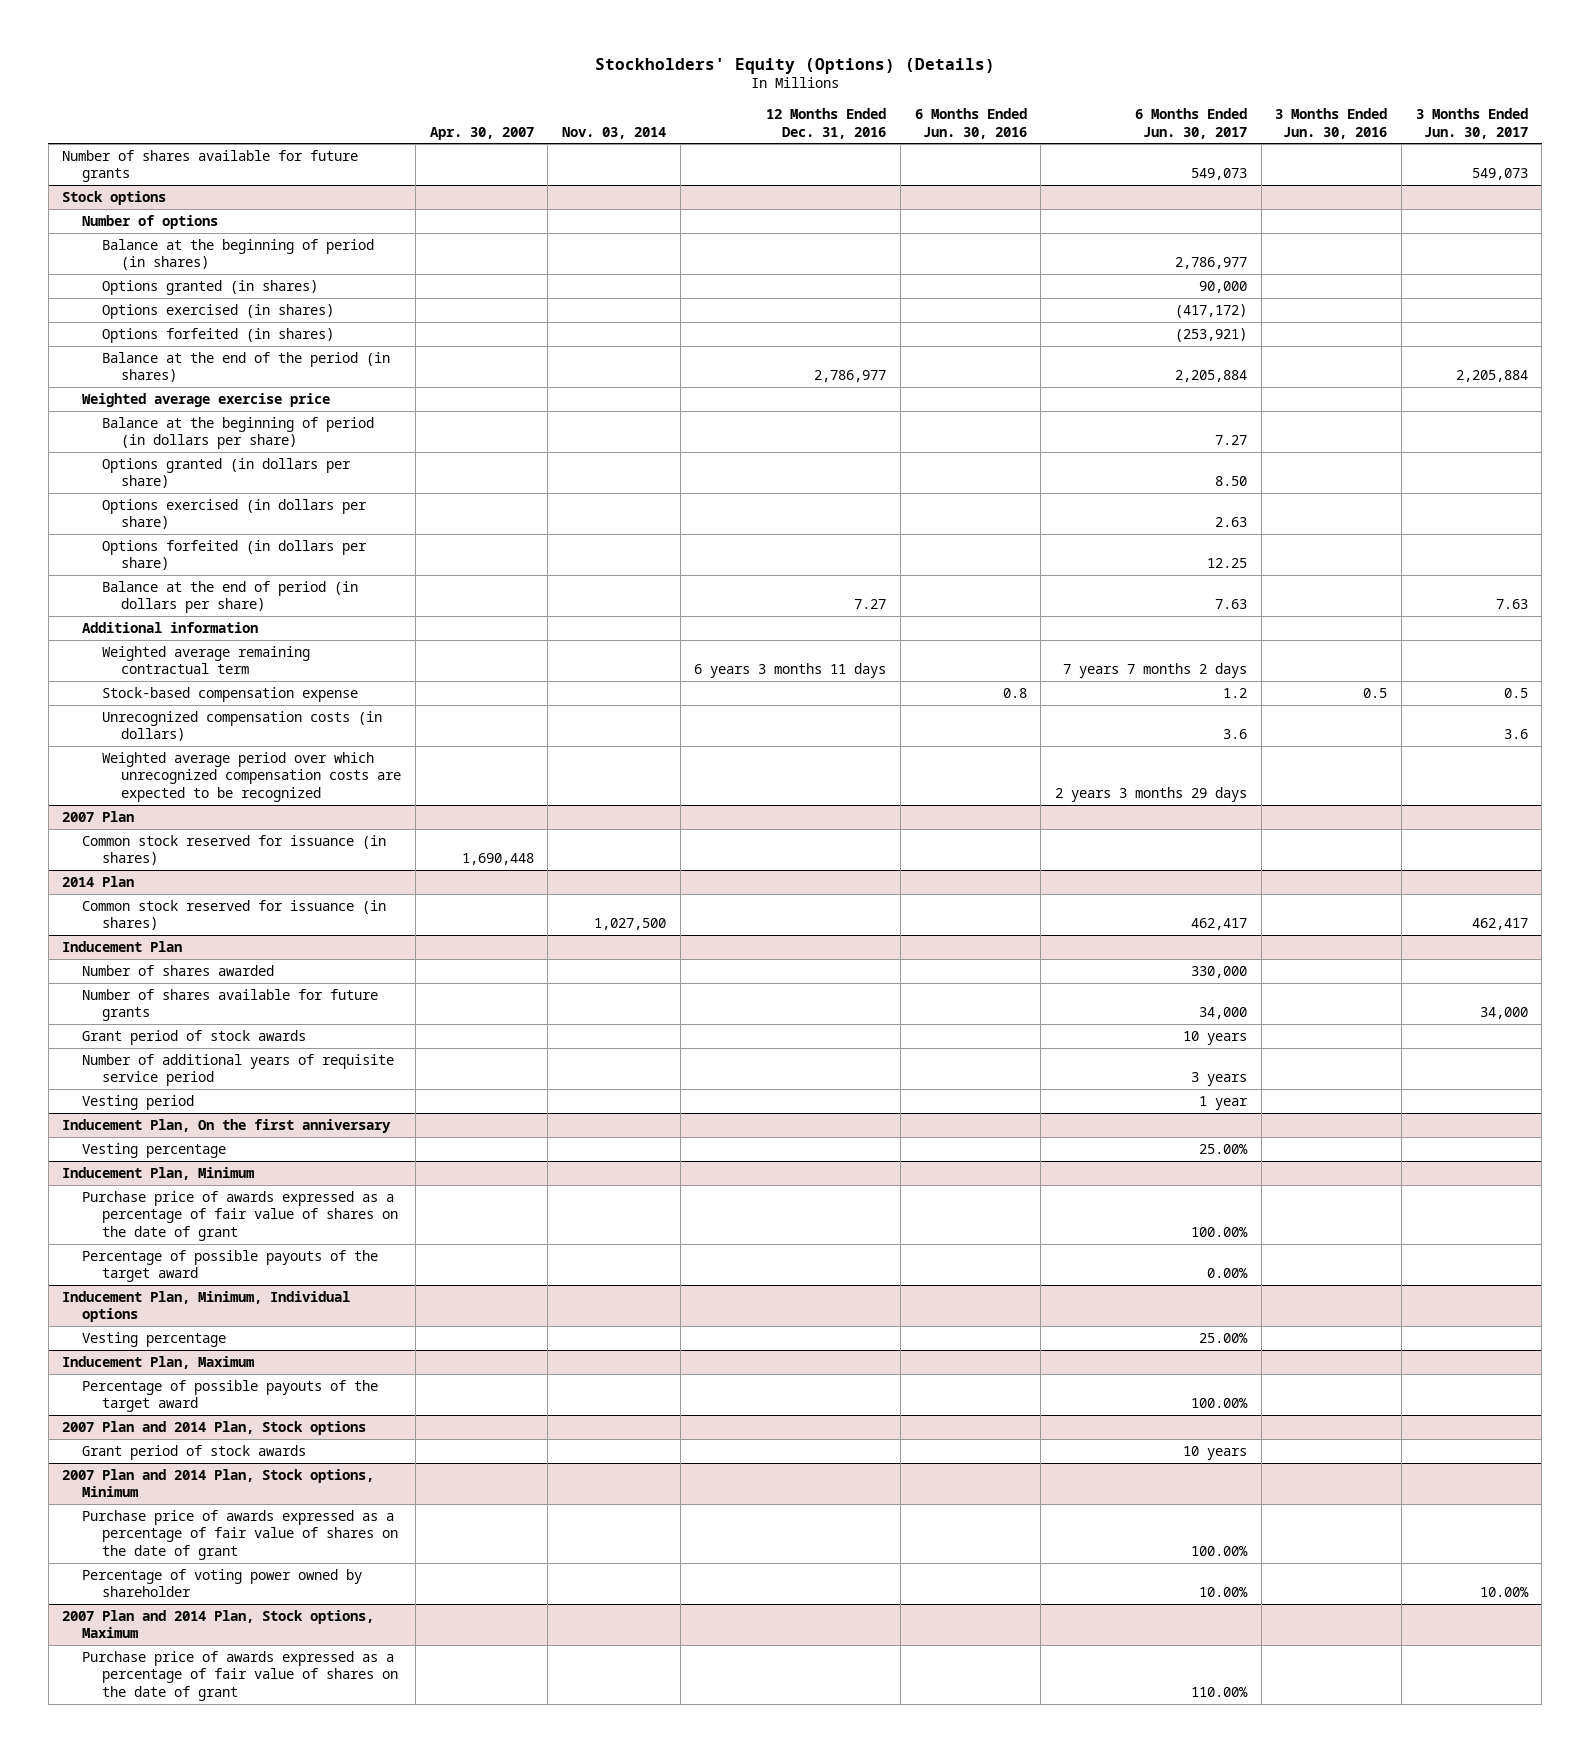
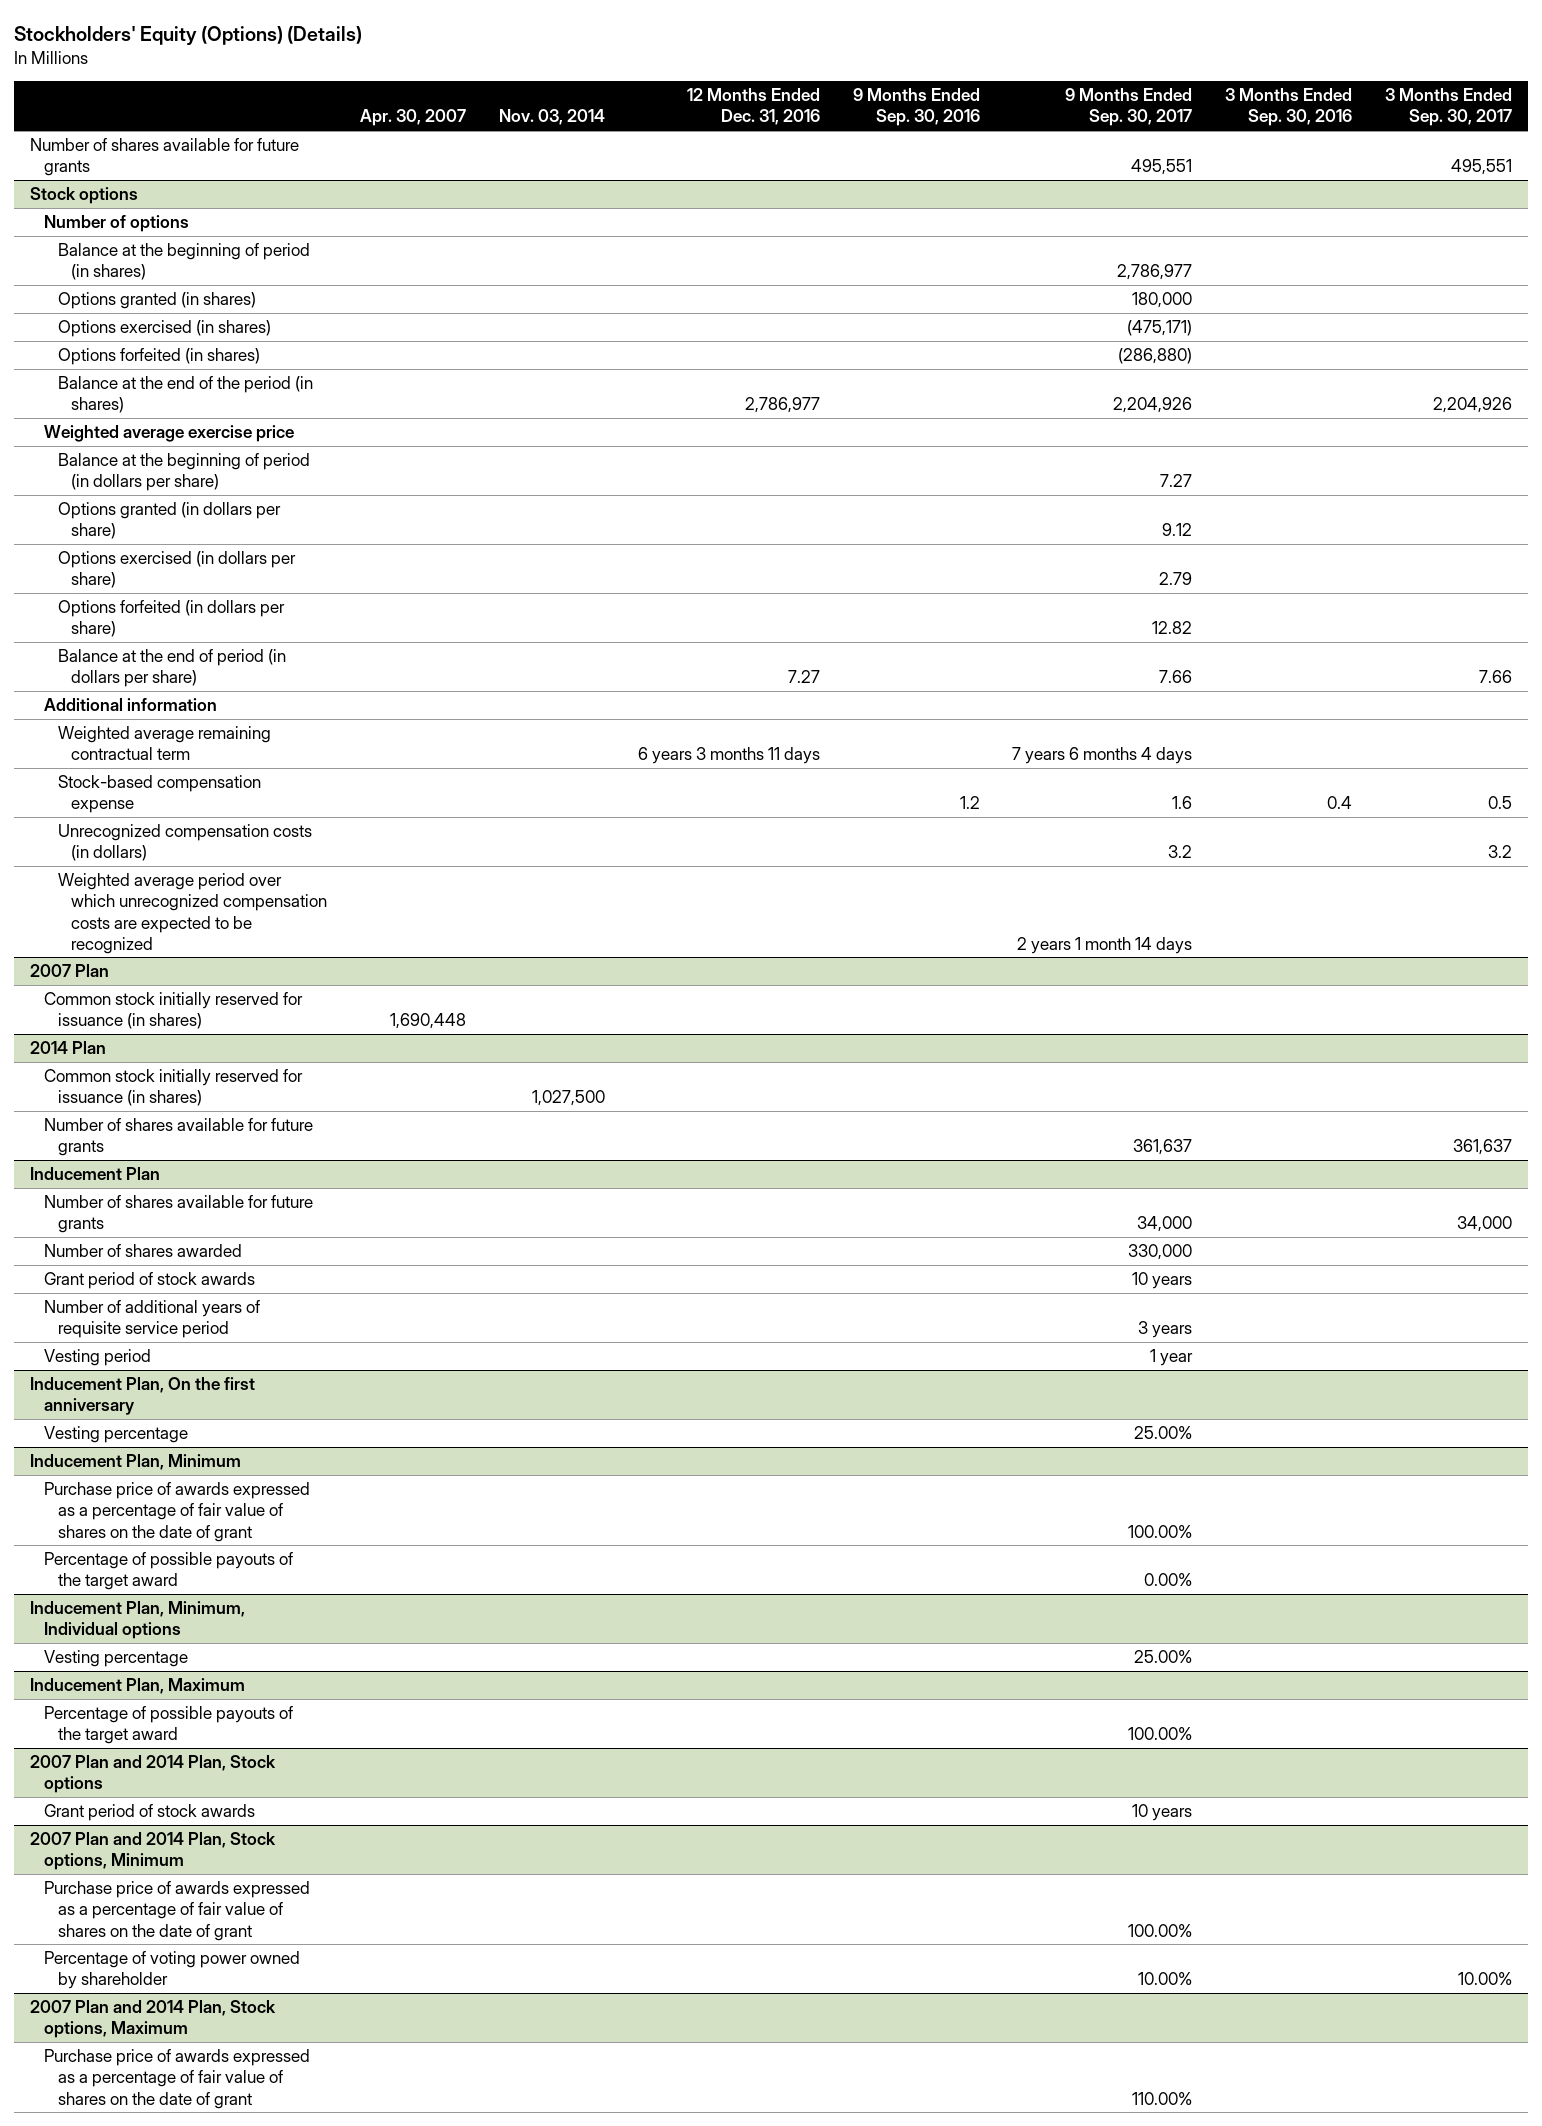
- | Apr. 30, 2007 | Nov. 03, 2014 | 12 Months Ended Dec. 31, 2016 | 6 Months Ended Jun. 30, 2016 | 6 Months Ended Jun. 30, 2017 | 3 Months Ended Jun. 30, 2016 | 3 Months Ended Jun. 30, 2017
+ | Apr. 30, 2007 | Nov. 03, 2014 | 12 Months Ended Dec. 31, 2016 | 9 Months Ended Sep. 30, 2016 | 9 Months Ended Sep. 30, 2017 | 3 Months Ended Sep. 30, 2016 | 3 Months Ended Sep. 30, 2017
@ 2007 Plan
- Common stock reserved for issuance (in shares) | 1,690,448 | | | | | |
+ Common stock initially reserved for issuance (in shares) | 1,690,448 | | | | | |
@ 2014 Plan
- Common stock reserved for issuance (in shares) | | 1,027,500 | | | 462,417 | | 462,417
+ Common stock initially reserved for issuance (in shares) | | 1,027,500 | | | | |
+ Number of shares available for future grants | | | | | 361,637 | | 361,637
@ Inducement Plan
moved down: Number of shares awarded | | | | | 330,000 | |

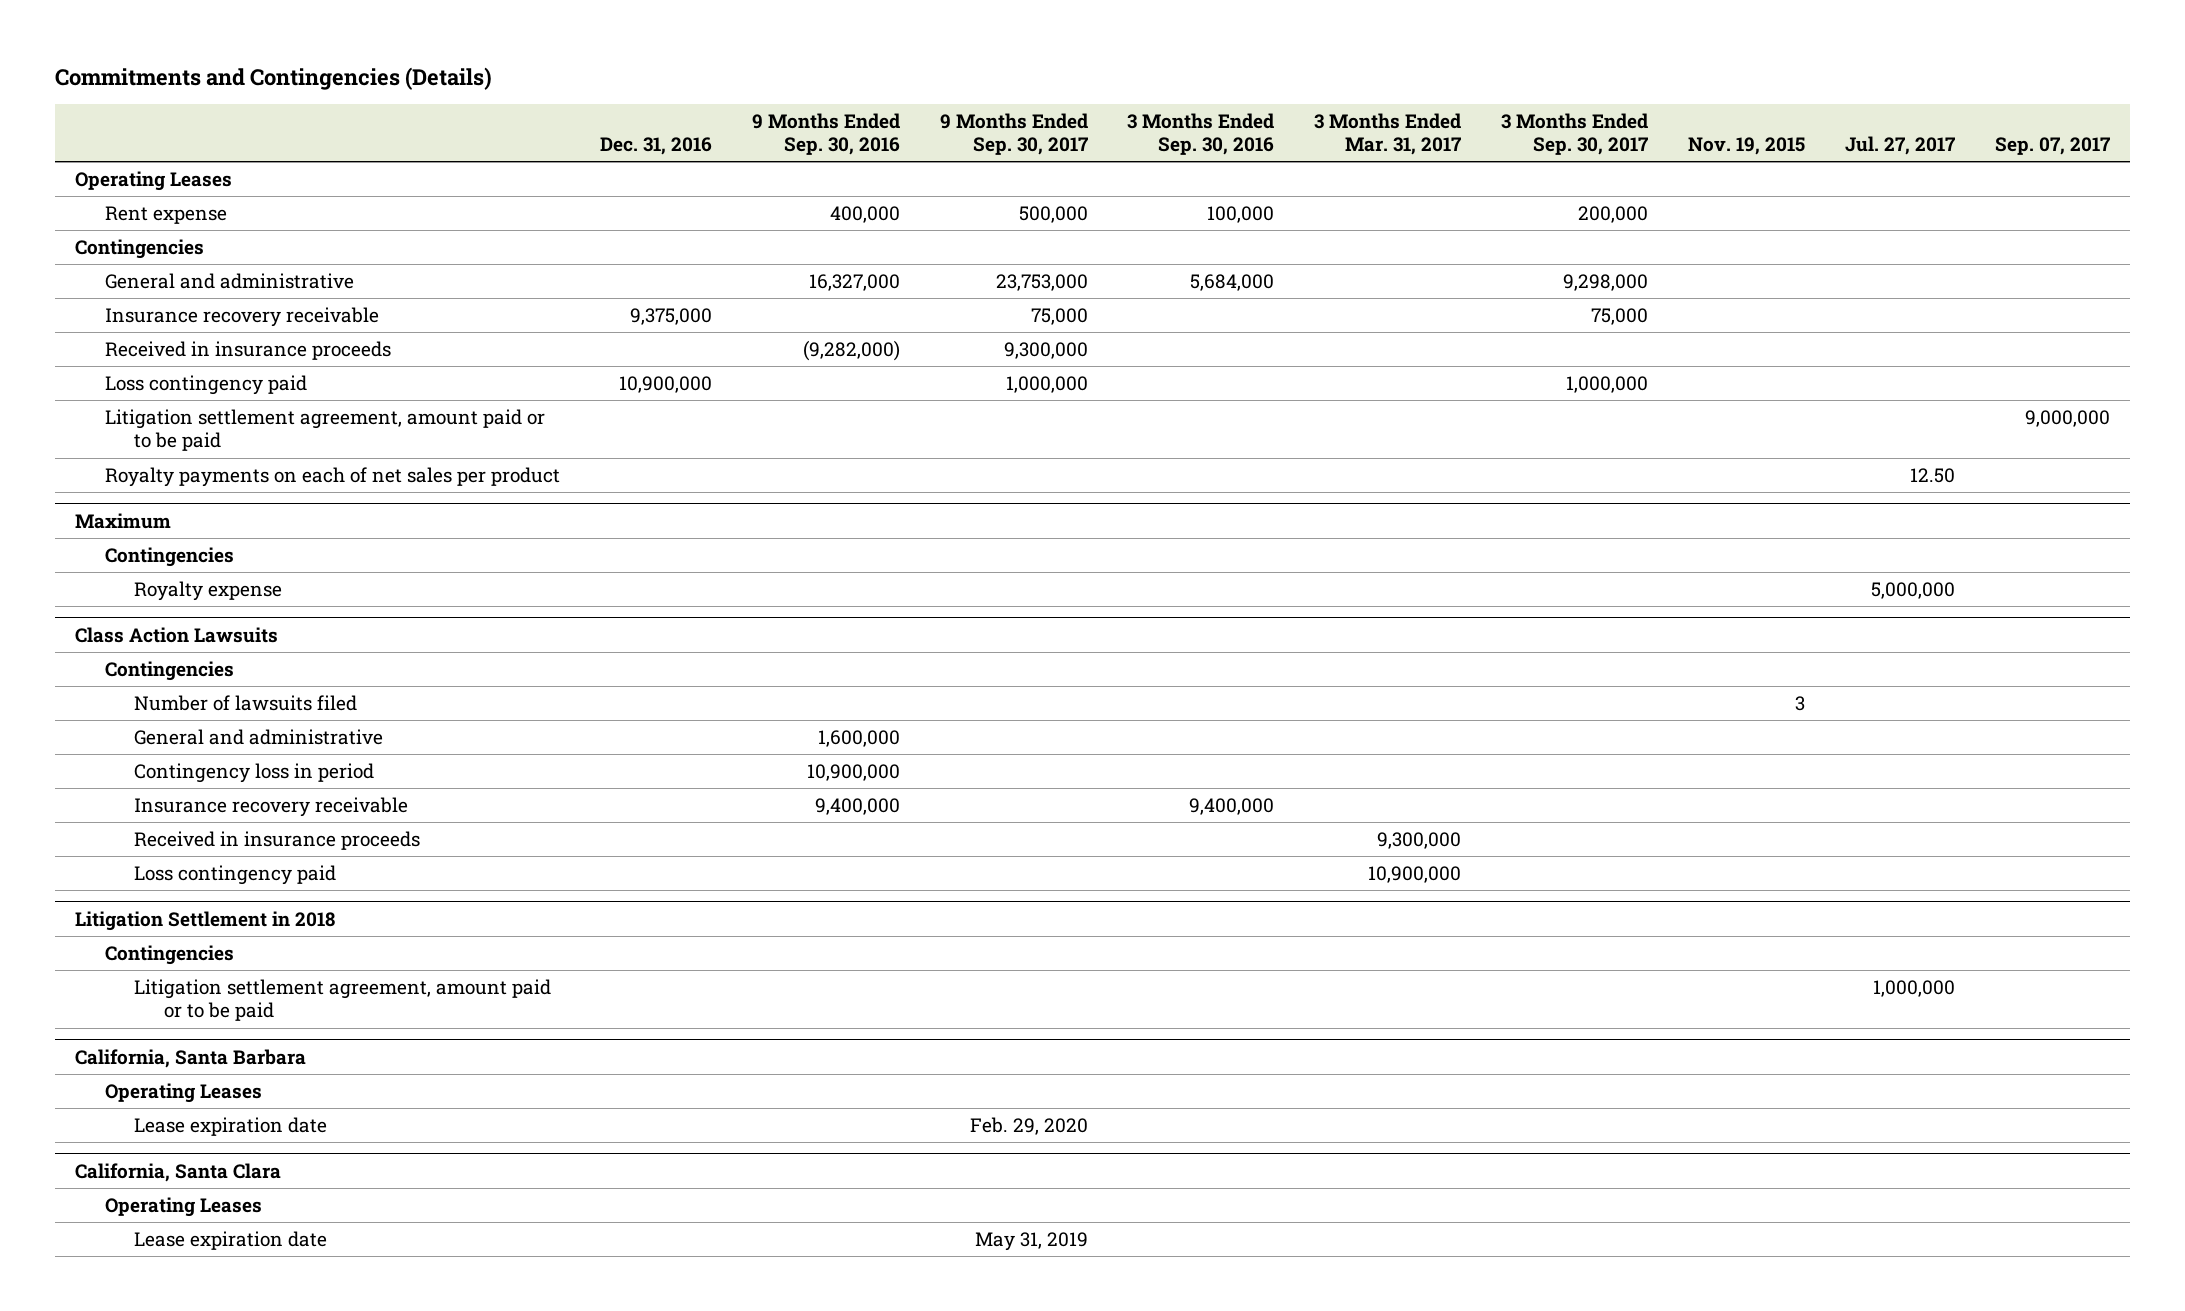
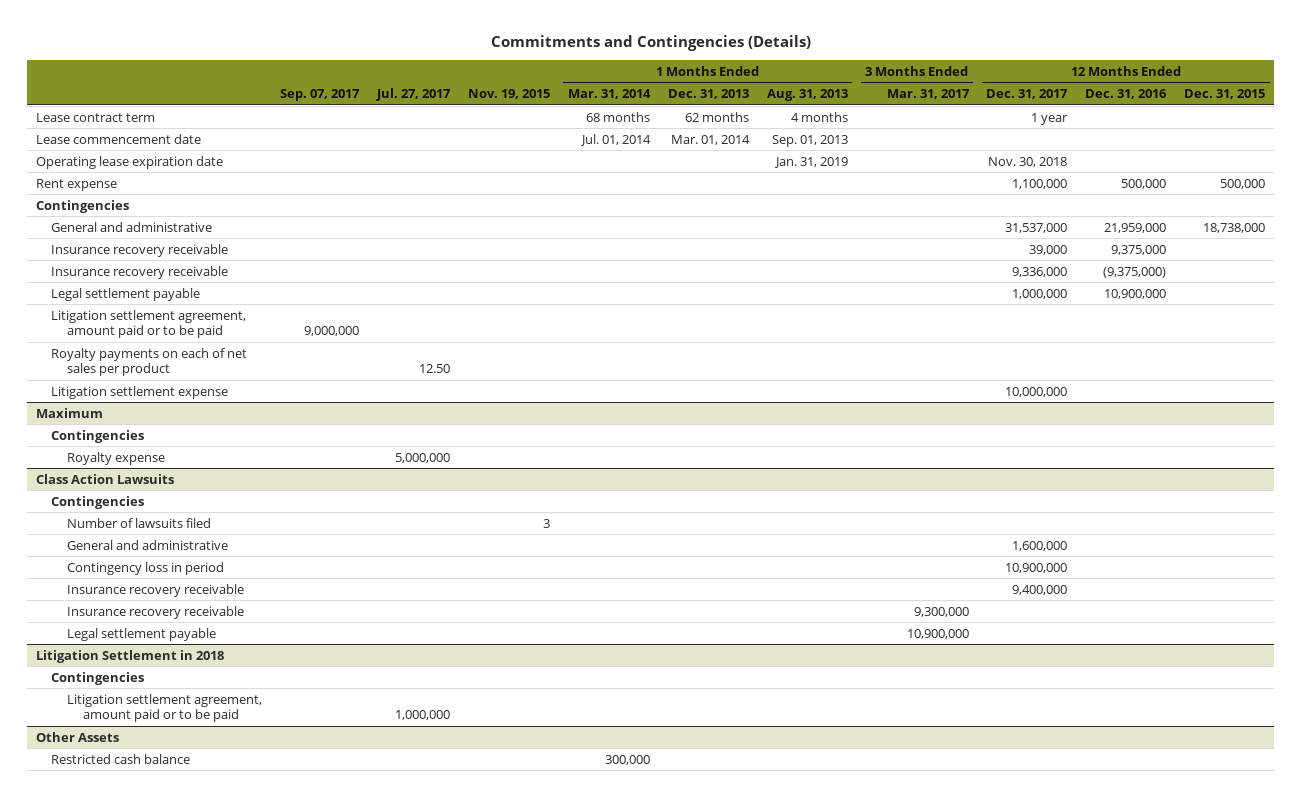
- | Dec. 31, 2016 | 9 Months Ended Sep. 30, 2016 | 9 Months Ended Sep. 30, 2017 | 3 Months Ended Sep. 30, 2016 | 3 Months Ended Mar. 31, 2017 | 3 Months Ended Sep. 30, 2017 | Nov. 19, 2015 | Jul. 27, 2017 | Sep. 07, 2017
+ | Sep. 07, 2017 | Jul. 27, 2017 | Nov. 19, 2015 | 1 Months Ended Mar. 31, 2014 | 1 Months Ended Dec. 31, 2013 | 1 Months Ended Aug. 31, 2013 | 3 Months Ended Mar. 31, 2017 | 12 Months Ended Dec. 31, 2017 | 12 Months Ended Dec. 31, 2016 | 12 Months Ended Dec. 31, 2015
- Operating Leases
+ Lease contract term | | | | 68 months | 62 months | 4 months | | 1 year | |
+ Lease commencement date | | | | Jul. 01, 2014 | Mar. 01, 2014 | Sep. 01, 2013 | | | |
+ Operating lease expiration date | | | | | | Jan. 31, 2019 | | Nov. 30, 2018 | |
- Received in insurance proceeds | | (9,282,000) | 9,300,000 | | | | | |
- Loss contingency paid | 10,900,000 | | 1,000,000 | | | 1,000,000 | | |
+ Insurance recovery receivable | | | | | | | | 9,336,000 | (9,375,000) |
+ Legal settlement payable | | | | | | | | 1,000,000 | 10,900,000 |
+ Litigation settlement expense | | | | | | | | 10,000,000 | |
@ Class Action Lawsuits
- Received in insurance proceeds | | | | | 9,300,000 | | | |
- Loss contingency paid | | | | | 10,900,000 | | | |
+ Insurance recovery receivable | | | | | | | 9,300,000 | | |
+ Legal settlement payable | | | | | | | 10,900,000 | | |
- California, Santa Barbara
- Operating Leases
- Lease expiration date | | | Feb. 29, 2020 | | | | | |
- California, Santa Clara
- Operating Leases
- Lease expiration date | | | May 31, 2019 | | | | | |
+ Other Assets
+ Restricted cash balance | | | | 300,000 | | | | | |

